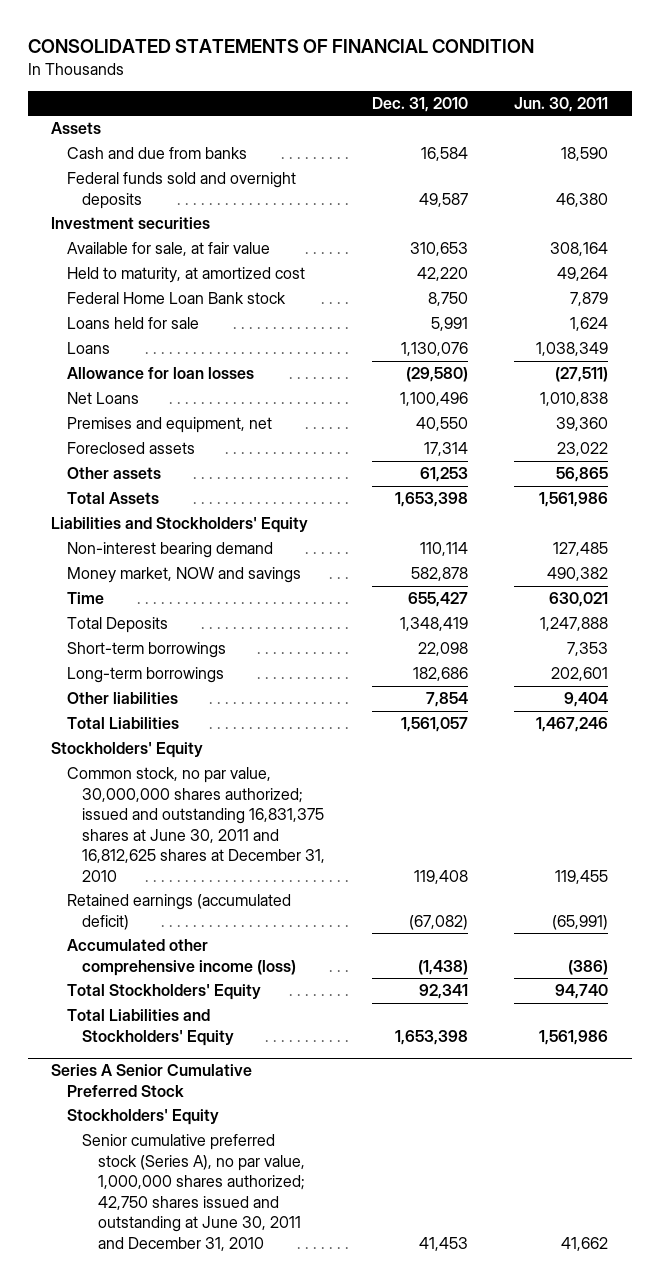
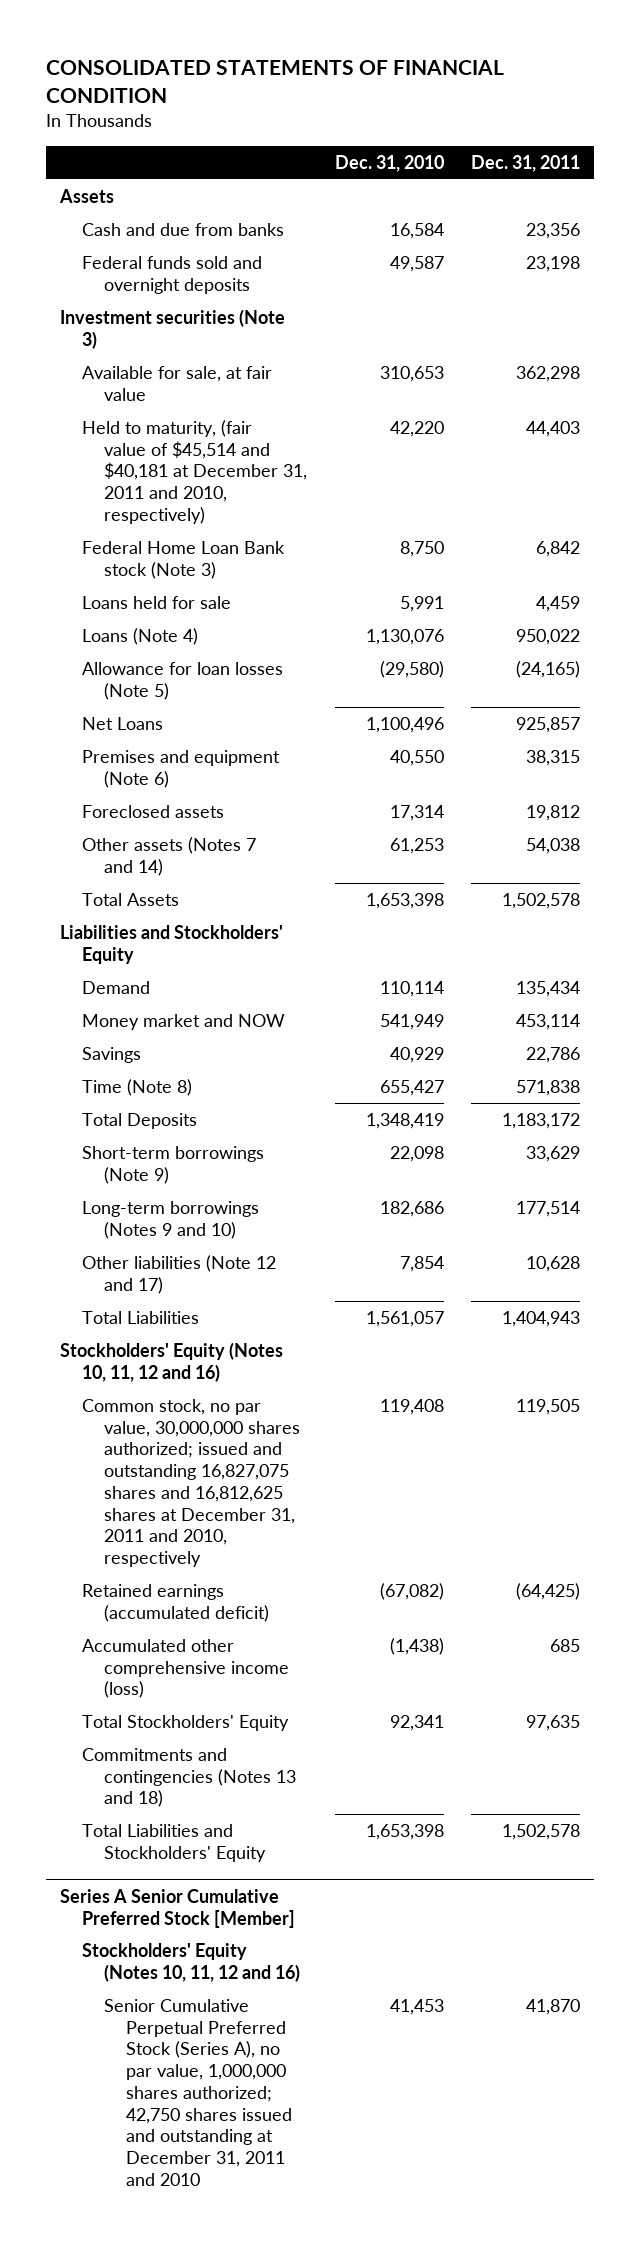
- | Dec. 31, 2010 | Jun. 30, 2011
+ | Dec. 31, 2010 | Dec. 31, 2011
- Investment securities
+ Investment securities (Note 3)
- Held to maturity, at amortized cost | 42,220 | 49,264
- Federal Home Loan Bank stock | 8,750 | 7,879
+ Held to maturity, (fair value of $45,514 and $40,181 at December 31, 2011 and 2010, respectively) | 42,220 | 44,403
+ Federal Home Loan Bank stock (Note 3) | 8,750 | 6,842
- Loans | 1,130,076 | 1,038,349
- Allowance for loan losses | (29,580) | (27,511)
+ Loans (Note 4) | 1,130,076 | 950,022
+ Allowance for loan losses (Note 5) | (29,580) | (24,165)
- Premises and equipment, net | 40,550 | 39,360
+ Premises and equipment (Note 6) | 40,550 | 38,315
- Other assets | 61,253 | 56,865
+ Other assets (Notes 7 and 14) | 61,253 | 54,038
- Non-interest bearing demand | 110,114 | 127,485
- Money market, NOW and savings | 582,878 | 490,382
- Time | 655,427 | 630,021
+ Demand | 110,114 | 135,434
+ Money market and NOW | 541,949 | 453,114
+ Savings | 40,929 | 22,786
+ Time (Note 8) | 655,427 | 571,838
- Short-term borrowings | 22,098 | 7,353
- Long-term borrowings | 182,686 | 202,601
- Other liabilities | 7,854 | 9,404
+ Short-term borrowings (Note 9) | 22,098 | 33,629
+ Long-term borrowings (Notes 9 and 10) | 182,686 | 177,514
+ Other liabilities (Note 12 and 17) | 7,854 | 10,628
- Stockholders' Equity
- Common stock, no par value, 30,000,000 shares authorized; issued and outstanding 16,831,375 shares at June 30, 2011 and 16,812,625 shares at December 31, 2010 | 119,408 | 119,455
+ Stockholders' Equity (Notes 10, 11, 12 and 16)
+ Common stock, no par value, 30,000,000 shares authorized; issued and outstanding 16,827,075 shares and 16,812,625 shares at December 31, 2011 and 2010, respectively | 119,408 | 119,505
+ Commitments and contingencies (Notes 13 and 18)
- Series A Senior Cumulative Preferred Stock
- Stockholders' Equity
- Senior cumulative preferred stock (Series A), no par value, 1,000,000 shares authorized; 42,750 shares issued and outstanding at June 30, 2011 and December 31, 2010 | 41,453 | 41,662
+ Series A Senior Cumulative Preferred Stock [Member]
+ Stockholders' Equity (Notes 10, 11, 12 and 16)
+ Senior Cumulative Perpetual Preferred Stock (Series A), no par value, 1,000,000 shares authorized; 42,750 shares issued and outstanding at December 31, 2011 and 2010 | 41,453 | 41,870

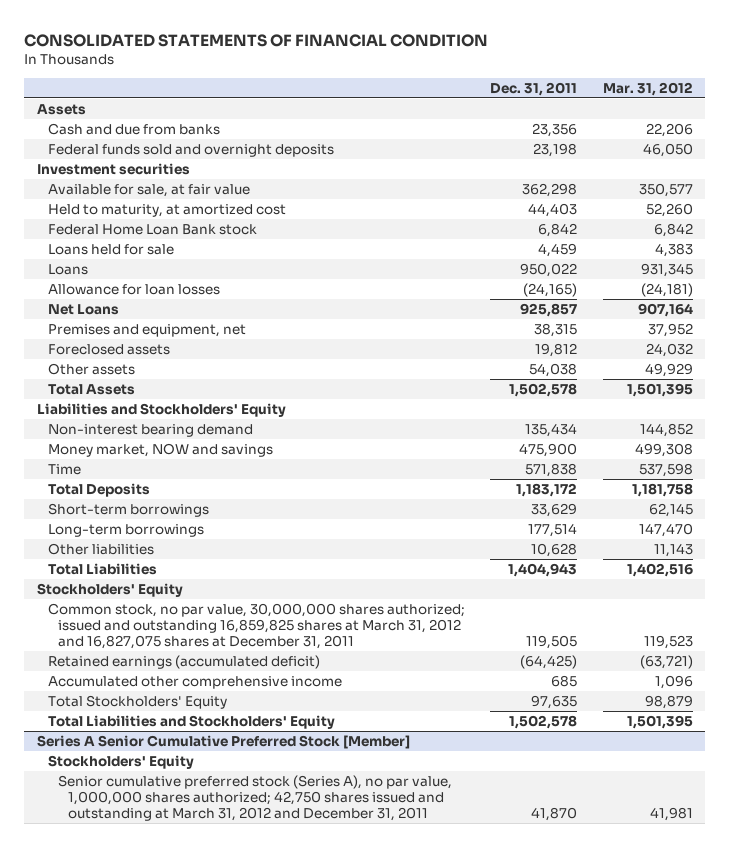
- | Dec. 31, 2010 | Dec. 31, 2011
+ | Dec. 31, 2011 | Mar. 31, 2012
- Investment securities (Note 3)
+ Investment securities
- Held to maturity, (fair value of $45,514 and $40,181 at December 31, 2011 and 2010, respectively) | 42,220 | 44,403
- Federal Home Loan Bank stock (Note 3) | 8,750 | 6,842
+ Held to maturity, at amortized cost | 44,403 | 52,260
+ Federal Home Loan Bank stock | 6,842 | 6,842
- Loans (Note 4) | 1,130,076 | 950,022
- Allowance for loan losses (Note 5) | (29,580) | (24,165)
+ Loans | 950,022 | 931,345
+ Allowance for loan losses | (24,165) | (24,181)
- Premises and equipment (Note 6) | 40,550 | 38,315
+ Premises and equipment, net | 38,315 | 37,952
- Other assets (Notes 7 and 14) | 61,253 | 54,038
+ Other assets | 54,038 | 49,929
- Demand | 110,114 | 135,434
- Money market and NOW | 541,949 | 453,114
- Savings | 40,929 | 22,786
- Time (Note 8) | 655,427 | 571,838
+ Non-interest bearing demand | 135,434 | 144,852
+ Money market, NOW and savings | 475,900 | 499,308
+ Time | 571,838 | 537,598
- Short-term borrowings (Note 9) | 22,098 | 33,629
- Long-term borrowings (Notes 9 and 10) | 182,686 | 177,514
- Other liabilities (Note 12 and 17) | 7,854 | 10,628
+ Short-term borrowings | 33,629 | 62,145
+ Long-term borrowings | 177,514 | 147,470
+ Other liabilities | 10,628 | 11,143
- Stockholders' Equity (Notes 10, 11, 12 and 16)
- Common stock, no par value, 30,000,000 shares authorized; issued and outstanding 16,827,075 shares and 16,812,625 shares at December 31, 2011 and 2010, respectively | 119,408 | 119,505
+ Stockholders' Equity
+ Common stock, no par value, 30,000,000 shares authorized; issued and outstanding 16,859,825 shares at March 31, 2012 and 16,827,075 shares at December 31, 2011 | 119,505 | 119,523
- Accumulated other comprehensive income (loss) | (1,438) | 685
+ Accumulated other comprehensive income | 685 | 1,096
- Commitments and contingencies (Notes 13 and 18)
@ Series A Senior Cumulative Preferred Stock [Member]
- Stockholders' Equity (Notes 10, 11, 12 and 16)
- Senior Cumulative Perpetual Preferred Stock (Series A), no par value, 1,000,000 shares authorized; 42,750 shares issued and outstanding at December 31, 2011 and 2010 | 41,453 | 41,870
+ Stockholders' Equity
+ Senior cumulative preferred stock (Series A), no par value, 1,000,000 shares authorized; 42,750 shares issued and outstanding at March 31, 2012 and December 31, 2011 | 41,870 | 41,981

